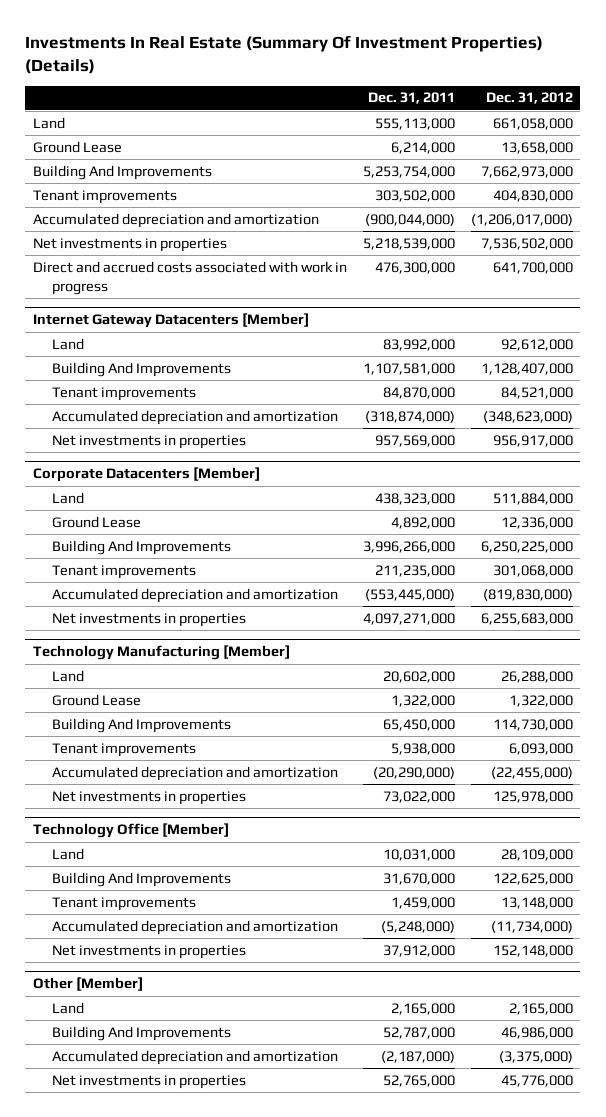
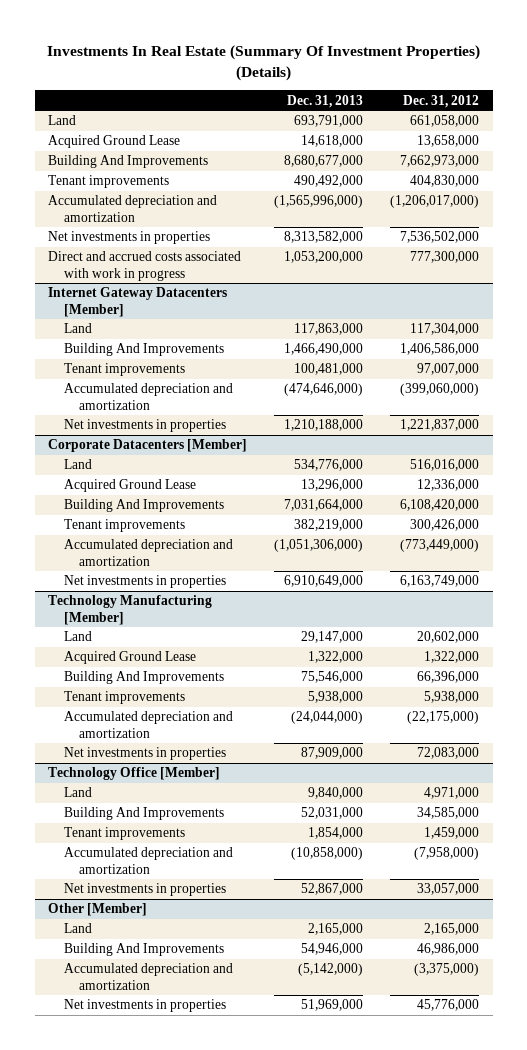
- | Dec. 31, 2011 | Dec. 31, 2012
+ | Dec. 31, 2013 | Dec. 31, 2012
- Ground Lease | 6,214,000 | 13,658,000
+ Acquired Ground Lease | 14,618,000 | 13,658,000
- Direct and accrued costs associated with work in progress | 476,300,000 | 641,700,000
+ Direct and accrued costs associated with work in progress | 1,053,200,000 | 777,300,000
@ Internet Gateway Datacenters [Member]
- Land | 83,992,000 | 92,612,000
- Building And Improvements | 1,107,581,000 | 1,128,407,000
- Tenant improvements | 84,870,000 | 84,521,000
- Accumulated depreciation and amortization | (318,874,000) | (348,623,000)
- Net investments in properties | 957,569,000 | 956,917,000
+ Land | 117,863,000 | 117,304,000
+ Building And Improvements | 1,466,490,000 | 1,406,586,000
+ Tenant improvements | 100,481,000 | 97,007,000
+ Accumulated depreciation and amortization | (474,646,000) | (399,060,000)
+ Net investments in properties | 1,210,188,000 | 1,221,837,000
@ Corporate Datacenters [Member]
- Land | 438,323,000 | 511,884,000
- Ground Lease | 4,892,000 | 12,336,000
- Building And Improvements | 3,996,266,000 | 6,250,225,000
- Tenant improvements | 211,235,000 | 301,068,000
- Accumulated depreciation and amortization | (553,445,000) | (819,830,000)
- Net investments in properties | 4,097,271,000 | 6,255,683,000
+ Land | 534,776,000 | 516,016,000
+ Acquired Ground Lease | 13,296,000 | 12,336,000
+ Building And Improvements | 7,031,664,000 | 6,108,420,000
+ Tenant improvements | 382,219,000 | 300,426,000
+ Accumulated depreciation and amortization | (1,051,306,000) | (773,449,000)
+ Net investments in properties | 6,910,649,000 | 6,163,749,000
@ Technology Manufacturing [Member]
- Land | 20,602,000 | 26,288,000
- Ground Lease | 1,322,000 | 1,322,000
- Building And Improvements | 65,450,000 | 114,730,000
- Tenant improvements | 5,938,000 | 6,093,000
- Accumulated depreciation and amortization | (20,290,000) | (22,455,000)
- Net investments in properties | 73,022,000 | 125,978,000
+ Land | 29,147,000 | 20,602,000
+ Acquired Ground Lease | 1,322,000 | 1,322,000
+ Building And Improvements | 75,546,000 | 66,396,000
+ Tenant improvements | 5,938,000 | 5,938,000
+ Accumulated depreciation and amortization | (24,044,000) | (22,175,000)
+ Net investments in properties | 87,909,000 | 72,083,000
@ Technology Office [Member]
- Land | 10,031,000 | 28,109,000
- Building And Improvements | 31,670,000 | 122,625,000
- Tenant improvements | 1,459,000 | 13,148,000
- Accumulated depreciation and amortization | (5,248,000) | (11,734,000)
- Net investments in properties | 37,912,000 | 152,148,000
+ Land | 9,840,000 | 4,971,000
+ Building And Improvements | 52,031,000 | 34,585,000
+ Tenant improvements | 1,854,000 | 1,459,000
+ Accumulated depreciation and amortization | (10,858,000) | (7,958,000)
+ Net investments in properties | 52,867,000 | 33,057,000

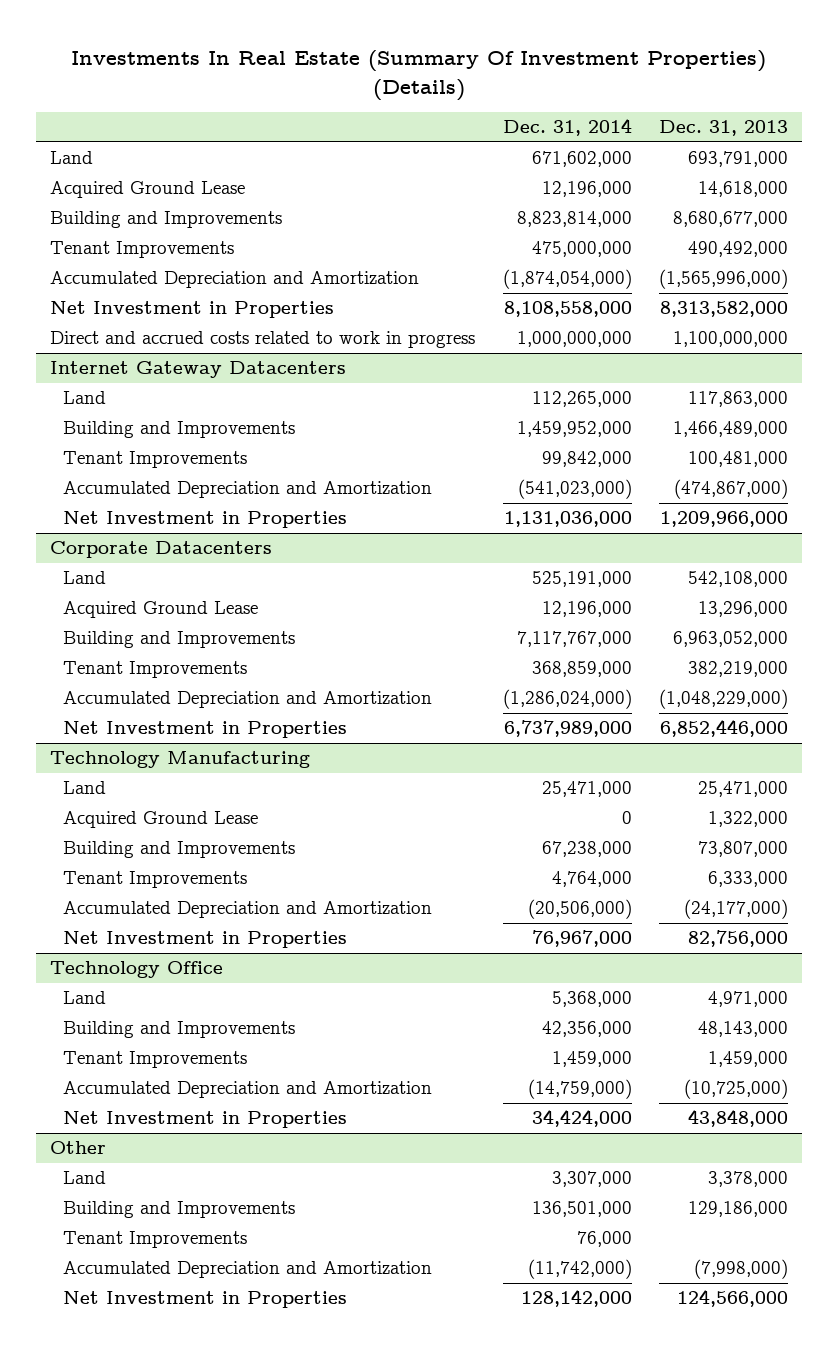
- | Dec. 31, 2013 | Dec. 31, 2012
+ | Dec. 31, 2014 | Dec. 31, 2013
- Building And Improvements | 8,680,677,000 | 7,662,973,000
- Tenant improvements | 490,492,000 | 404,830,000
- Accumulated depreciation and amortization | (1,565,996,000) | (1,206,017,000)
- Net investments in properties | 8,313,582,000 | 7,536,502,000
- Direct and accrued costs associated with work in progress | 1,053,200,000 | 777,300,000
- Internet Gateway Datacenters [Member]
+ Building and Improvements | 8,823,814,000 | 8,680,677,000
+ Tenant Improvements | 475,000,000 | 490,492,000
+ Accumulated Depreciation and Amortization | (1,874,054,000) | (1,565,996,000)
+ Net Investment in Properties | 8,108,558,000 | 8,313,582,000
+ Direct and accrued costs related to work in progress | 1,000,000,000 | 1,100,000,000
+ Internet Gateway Datacenters
- Building And Improvements | 1,466,490,000 | 1,406,586,000
- Tenant improvements | 100,481,000 | 97,007,000
- Accumulated depreciation and amortization | (474,646,000) | (399,060,000)
- Net investments in properties | 1,210,188,000 | 1,221,837,000
- Corporate Datacenters [Member]
- Land | 534,776,000 | 516,016,000
+ Building and Improvements | 1,459,952,000 | 1,466,489,000
+ Tenant Improvements | 99,842,000 | 100,481,000
+ Accumulated Depreciation and Amortization | (541,023,000) | (474,867,000)
+ Net Investment in Properties | 1,131,036,000 | 1,209,966,000
+ Corporate Datacenters
+ Land | 525,191,000 | 542,108,000
- Building And Improvements | 7,031,664,000 | 6,108,420,000
- Tenant improvements | 382,219,000 | 300,426,000
- Accumulated depreciation and amortization | (1,051,306,000) | (773,449,000)
- Net investments in properties | 6,910,649,000 | 6,163,749,000
- Technology Manufacturing [Member]
- Land | 29,147,000 | 20,602,000
+ Building and Improvements | 7,117,767,000 | 6,963,052,000
+ Tenant Improvements | 368,859,000 | 382,219,000
+ Accumulated Depreciation and Amortization | (1,286,024,000) | (1,048,229,000)
+ Net Investment in Properties | 6,737,989,000 | 6,852,446,000
+ Technology Manufacturing
+ Land | 25,471,000 | 25,471,000
- Building And Improvements | 75,546,000 | 66,396,000
- Tenant improvements | 5,938,000 | 5,938,000
- Accumulated depreciation and amortization | (24,044,000) | (22,175,000)
- Net investments in properties | 87,909,000 | 72,083,000
- Technology Office [Member]
- Land | 9,840,000 | 4,971,000
- Building And Improvements | 52,031,000 | 34,585,000
- Tenant improvements | 1,854,000 | 1,459,000
- Accumulated depreciation and amortization | (10,858,000) | (7,958,000)
- Net investments in properties | 52,867,000 | 33,057,000
- Other [Member]
- Land | 2,165,000 | 2,165,000
- Building And Improvements | 54,946,000 | 46,986,000
- Accumulated depreciation and amortization | (5,142,000) | (3,375,000)
- Net investments in properties | 51,969,000 | 45,776,000
+ Building and Improvements | 67,238,000 | 73,807,000
+ Tenant Improvements | 4,764,000 | 6,333,000
+ Accumulated Depreciation and Amortization | (20,506,000) | (24,177,000)
+ Net Investment in Properties | 76,967,000 | 82,756,000
+ Technology Office
+ Land | 5,368,000 | 4,971,000
+ Building and Improvements | 42,356,000 | 48,143,000
+ Tenant Improvements | 1,459,000 | 1,459,000
+ Accumulated Depreciation and Amortization | (14,759,000) | (10,725,000)
+ Net Investment in Properties | 34,424,000 | 43,848,000
+ Other
+ Land | 3,307,000 | 3,378,000
+ Building and Improvements | 136,501,000 | 129,186,000
+ Tenant Improvements | 76,000 |
+ Accumulated Depreciation and Amortization | (11,742,000) | (7,998,000)
+ Net Investment in Properties | 128,142,000 | 124,566,000

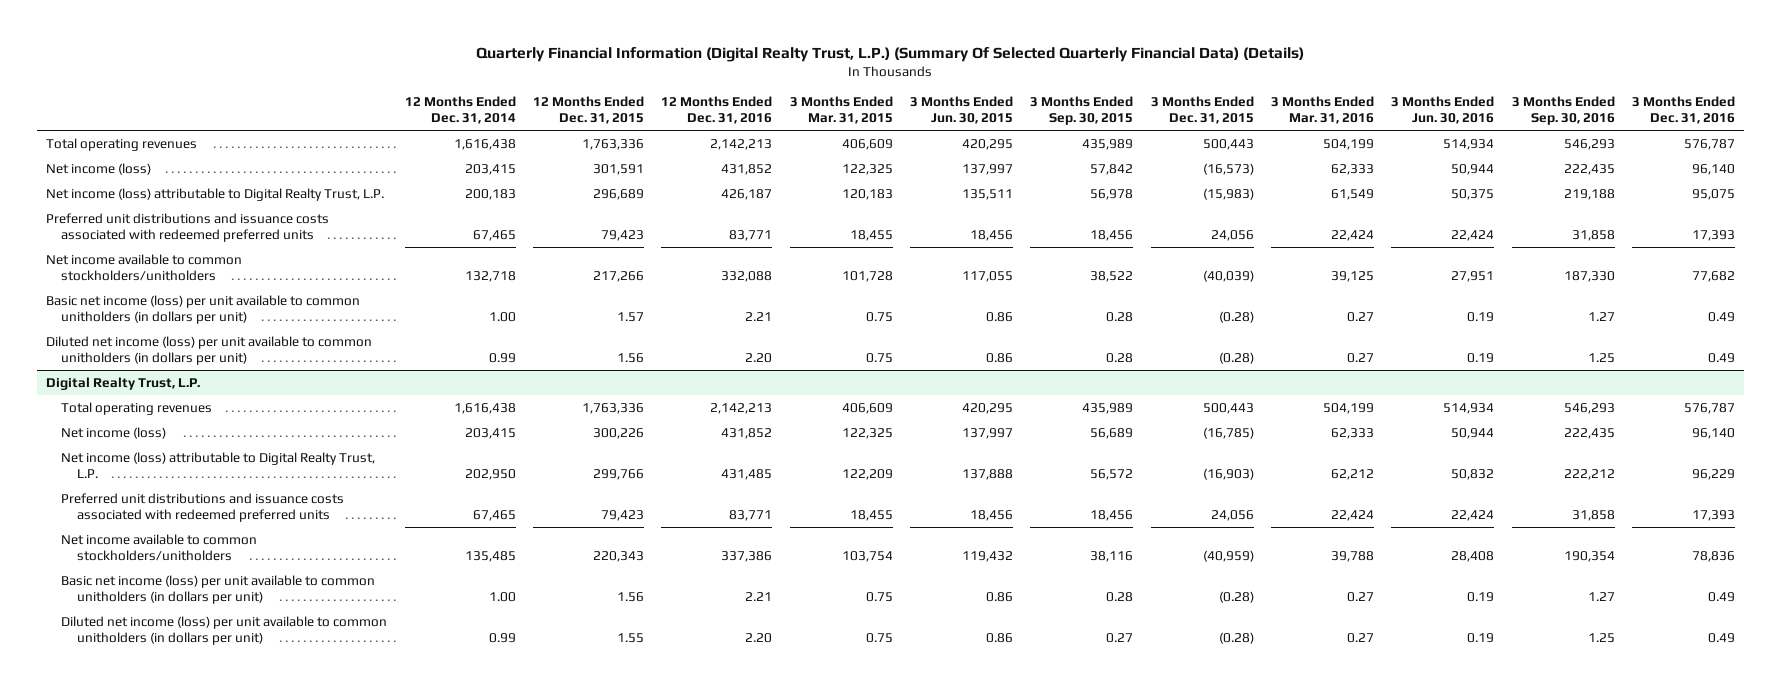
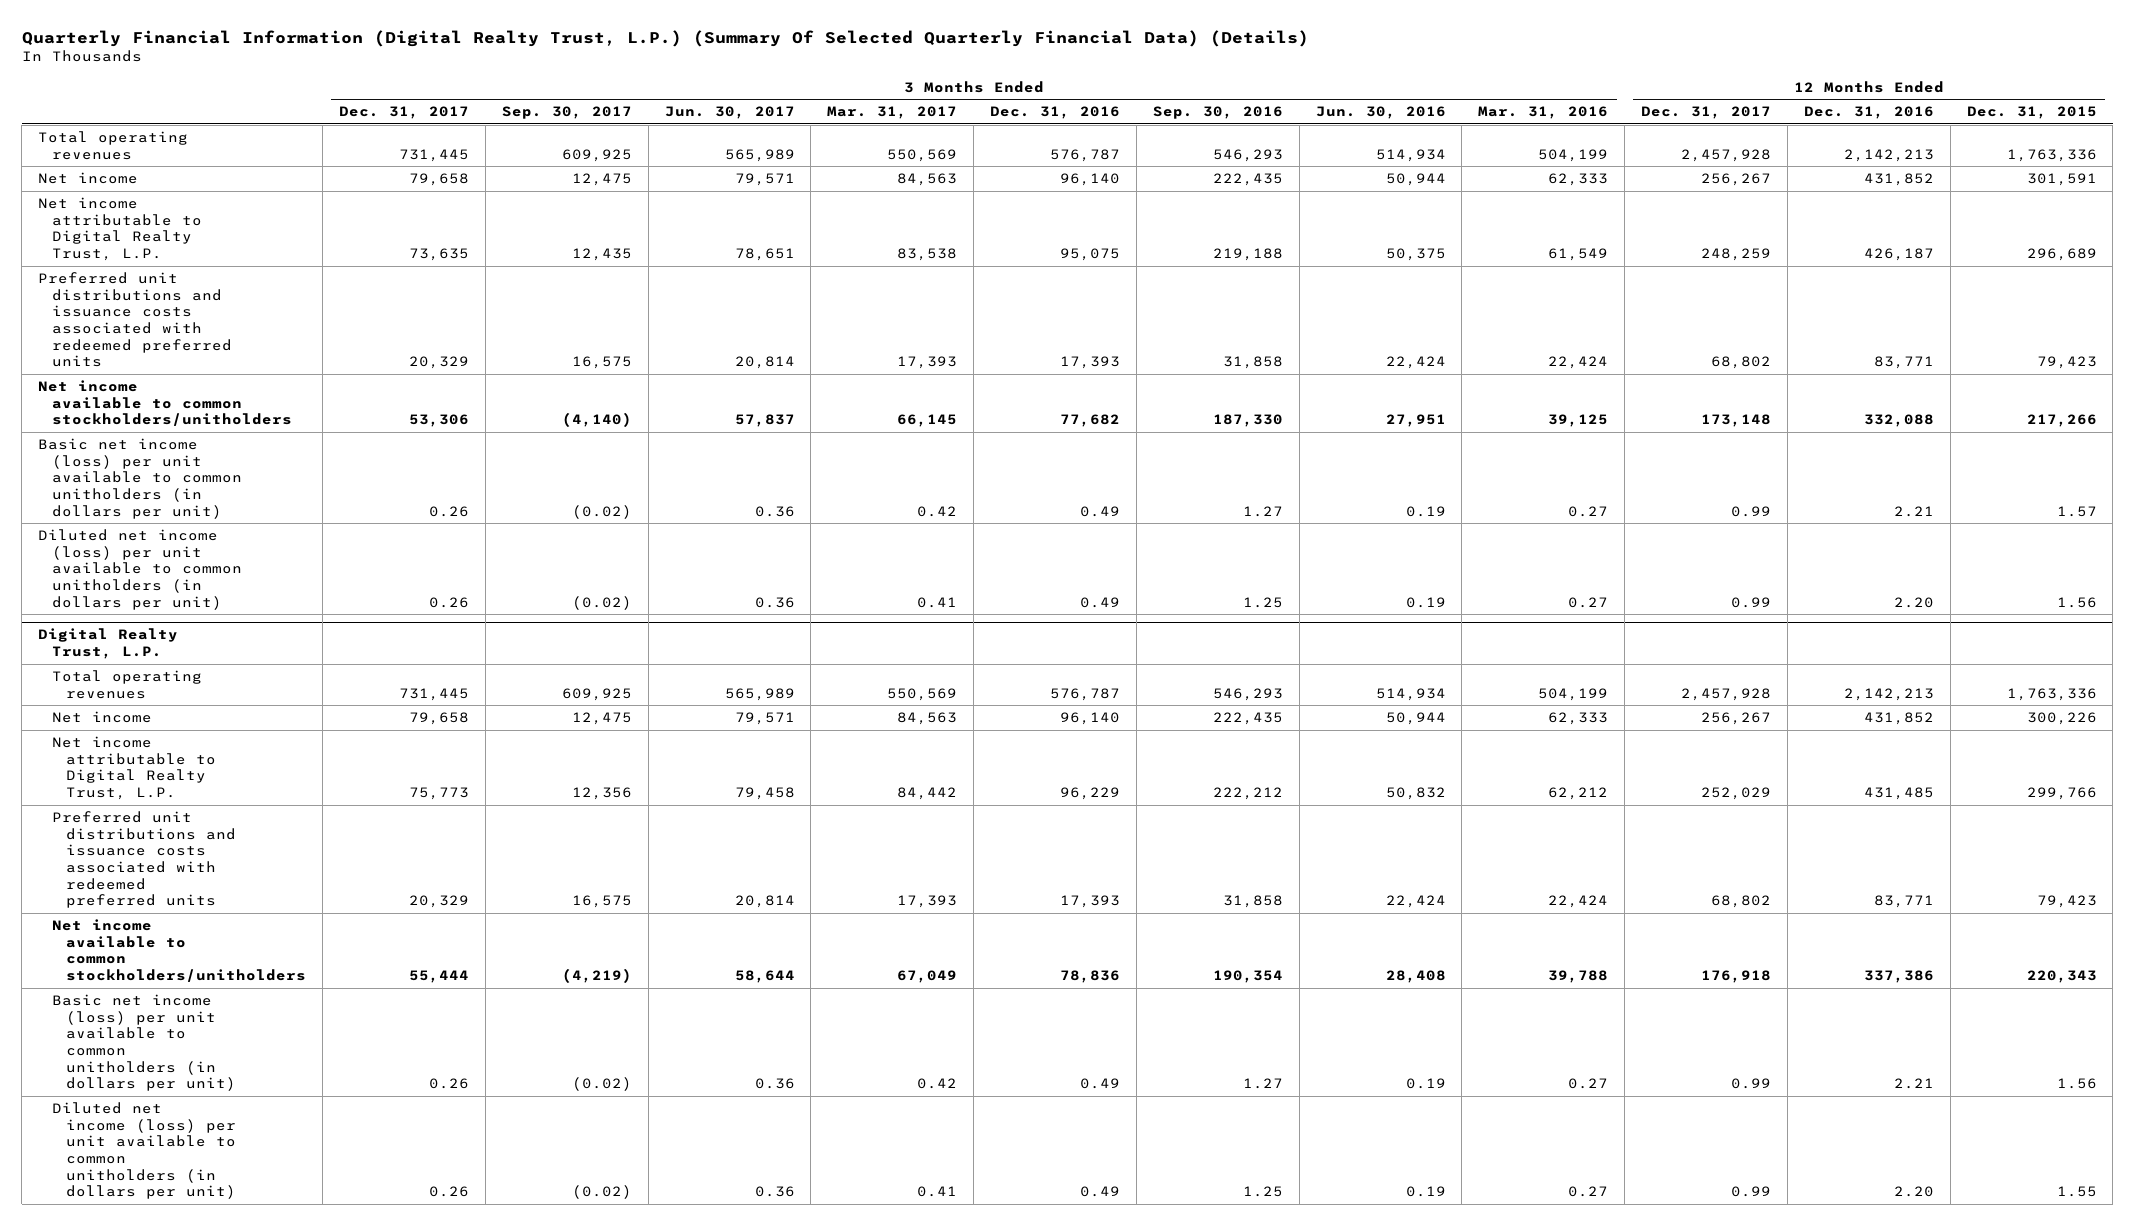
- | 12 Months Ended Dec. 31, 2014 | 12 Months Ended Dec. 31, 2015 | 12 Months Ended Dec. 31, 2016 | 3 Months Ended Mar. 31, 2015 | 3 Months Ended Jun. 30, 2015 | 3 Months Ended Sep. 30, 2015 | 3 Months Ended Dec. 31, 2015 | 3 Months Ended Mar. 31, 2016 | 3 Months Ended Jun. 30, 2016 | 3 Months Ended Sep. 30, 2016 | 3 Months Ended Dec. 31, 2016
+ | 3 Months Ended Dec. 31, 2017 | 3 Months Ended Sep. 30, 2017 | 3 Months Ended Jun. 30, 2017 | 3 Months Ended Mar. 31, 2017 | 3 Months Ended Dec. 31, 2016 | 3 Months Ended Sep. 30, 2016 | 3 Months Ended Jun. 30, 2016 | 3 Months Ended Mar. 31, 2016 | 12 Months Ended Dec. 31, 2017 | 12 Months Ended Dec. 31, 2016 | 12 Months Ended Dec. 31, 2015
- Net income (loss) | 203,415 | 301,591 | 431,852 | 122,325 | 137,997 | 57,842 | (16,573) | 62,333 | 50,944 | 222,435 | 96,140
- Net income (loss) attributable to Digital Realty Trust, L.P. | 200,183 | 296,689 | 426,187 | 120,183 | 135,511 | 56,978 | (15,983) | 61,549 | 50,375 | 219,188 | 95,075
+ Net income | 79,658 | 12,475 | 79,571 | 84,563 | 96,140 | 222,435 | 50,944 | 62,333 | 256,267 | 431,852 | 301,591
+ Net income attributable to Digital Realty Trust, L.P. | 73,635 | 12,435 | 78,651 | 83,538 | 95,075 | 219,188 | 50,375 | 61,549 | 248,259 | 426,187 | 296,689
@ Digital Realty Trust, L.P.
- Net income (loss) | 203,415 | 300,226 | 431,852 | 122,325 | 137,997 | 56,689 | (16,785) | 62,333 | 50,944 | 222,435 | 96,140
- Net income (loss) attributable to Digital Realty Trust, L.P. | 202,950 | 299,766 | 431,485 | 122,209 | 137,888 | 56,572 | (16,903) | 62,212 | 50,832 | 222,212 | 96,229
+ Net income | 79,658 | 12,475 | 79,571 | 84,563 | 96,140 | 222,435 | 50,944 | 62,333 | 256,267 | 431,852 | 300,226
+ Net income attributable to Digital Realty Trust, L.P. | 75,773 | 12,356 | 79,458 | 84,442 | 96,229 | 222,212 | 50,832 | 62,212 | 252,029 | 431,485 | 299,766

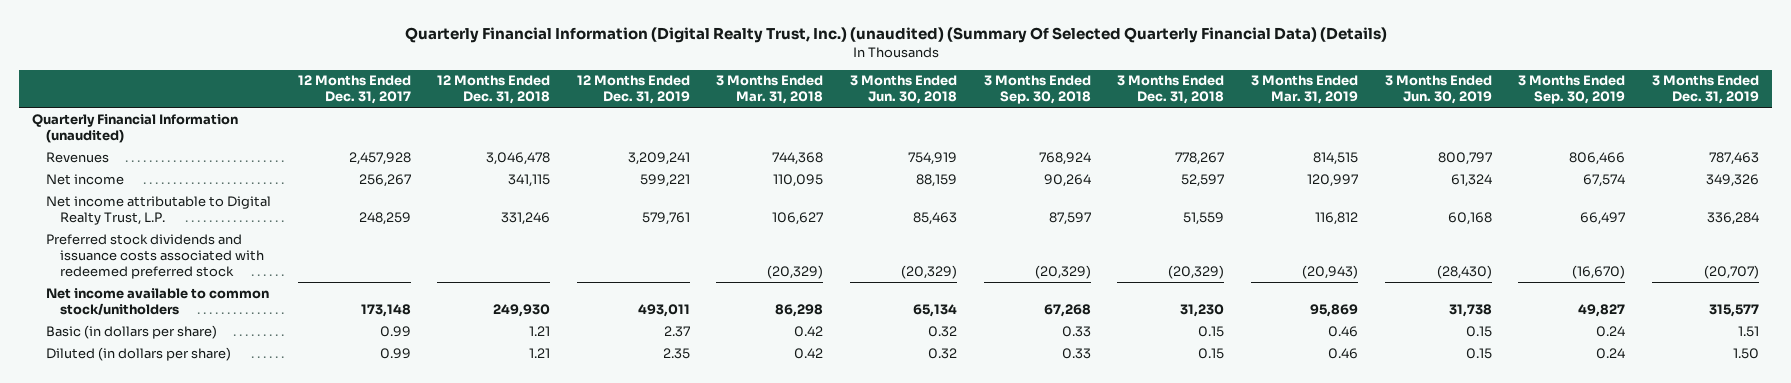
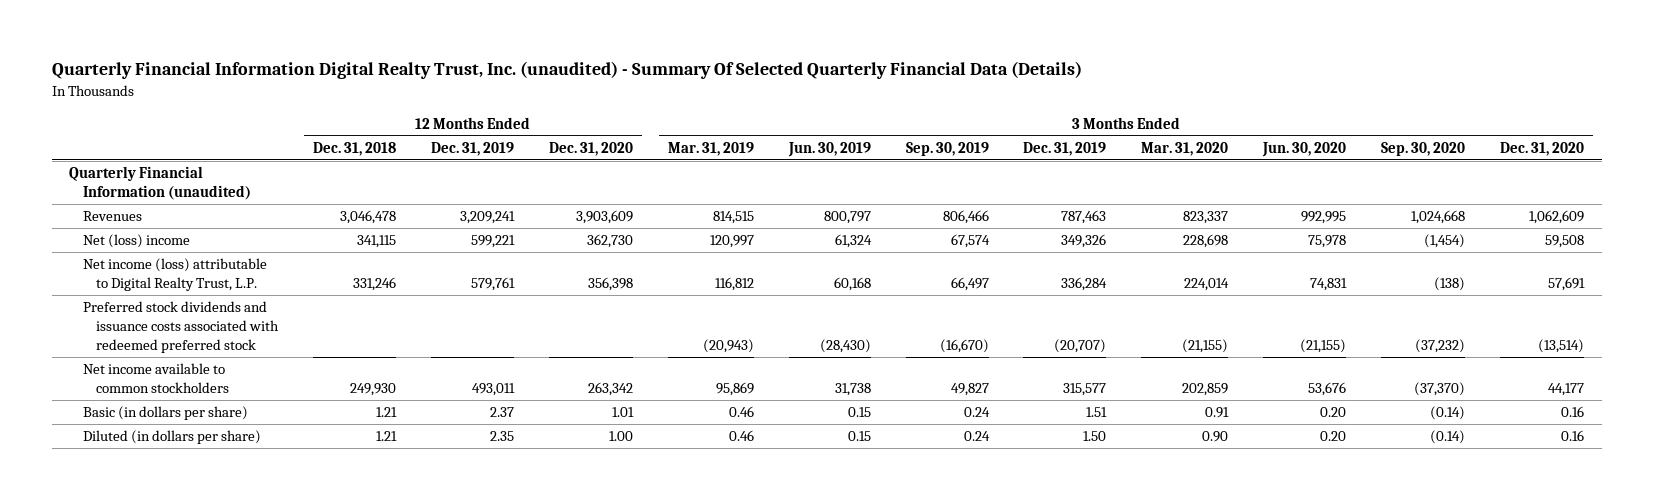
- Quarterly Financial Information (Digital Realty Trust, Inc.) (unaudited) (Summary Of Selected Quarterly Financial Data) (Details)
+ Quarterly Financial Information Digital Realty Trust, Inc. (unaudited) - Summary Of Selected Quarterly Financial Data (Details)
- | 12 Months Ended Dec. 31, 2017 | 12 Months Ended Dec. 31, 2018 | 12 Months Ended Dec. 31, 2019 | 3 Months Ended Mar. 31, 2018 | 3 Months Ended Jun. 30, 2018 | 3 Months Ended Sep. 30, 2018 | 3 Months Ended Dec. 31, 2018 | 3 Months Ended Mar. 31, 2019 | 3 Months Ended Jun. 30, 2019 | 3 Months Ended Sep. 30, 2019 | 3 Months Ended Dec. 31, 2019
+ | 12 Months Ended Dec. 31, 2018 | 12 Months Ended Dec. 31, 2019 | 12 Months Ended Dec. 31, 2020 | 3 Months Ended Mar. 31, 2019 | 3 Months Ended Jun. 30, 2019 | 3 Months Ended Sep. 30, 2019 | 3 Months Ended Dec. 31, 2019 | 3 Months Ended Mar. 31, 2020 | 3 Months Ended Jun. 30, 2020 | 3 Months Ended Sep. 30, 2020 | 3 Months Ended Dec. 31, 2020
- Net income | 256,267 | 341,115 | 599,221 | 110,095 | 88,159 | 90,264 | 52,597 | 120,997 | 61,324 | 67,574 | 349,326
- Net income attributable to Digital Realty Trust, L.P. | 248,259 | 331,246 | 579,761 | 106,627 | 85,463 | 87,597 | 51,559 | 116,812 | 60,168 | 66,497 | 336,284
+ Net (loss) income | 341,115 | 599,221 | 362,730 | 120,997 | 61,324 | 67,574 | 349,326 | 228,698 | 75,978 | (1,454) | 59,508
+ Net income (loss) attributable to Digital Realty Trust, L.P. | 331,246 | 579,761 | 356,398 | 116,812 | 60,168 | 66,497 | 336,284 | 224,014 | 74,831 | (138) | 57,691
- Net income available to common stock/unitholders | 173,148 | 249,930 | 493,011 | 86,298 | 65,134 | 67,268 | 31,230 | 95,869 | 31,738 | 49,827 | 315,577
+ Net income available to common stockholders | 249,930 | 493,011 | 263,342 | 95,869 | 31,738 | 49,827 | 315,577 | 202,859 | 53,676 | (37,370) | 44,177

